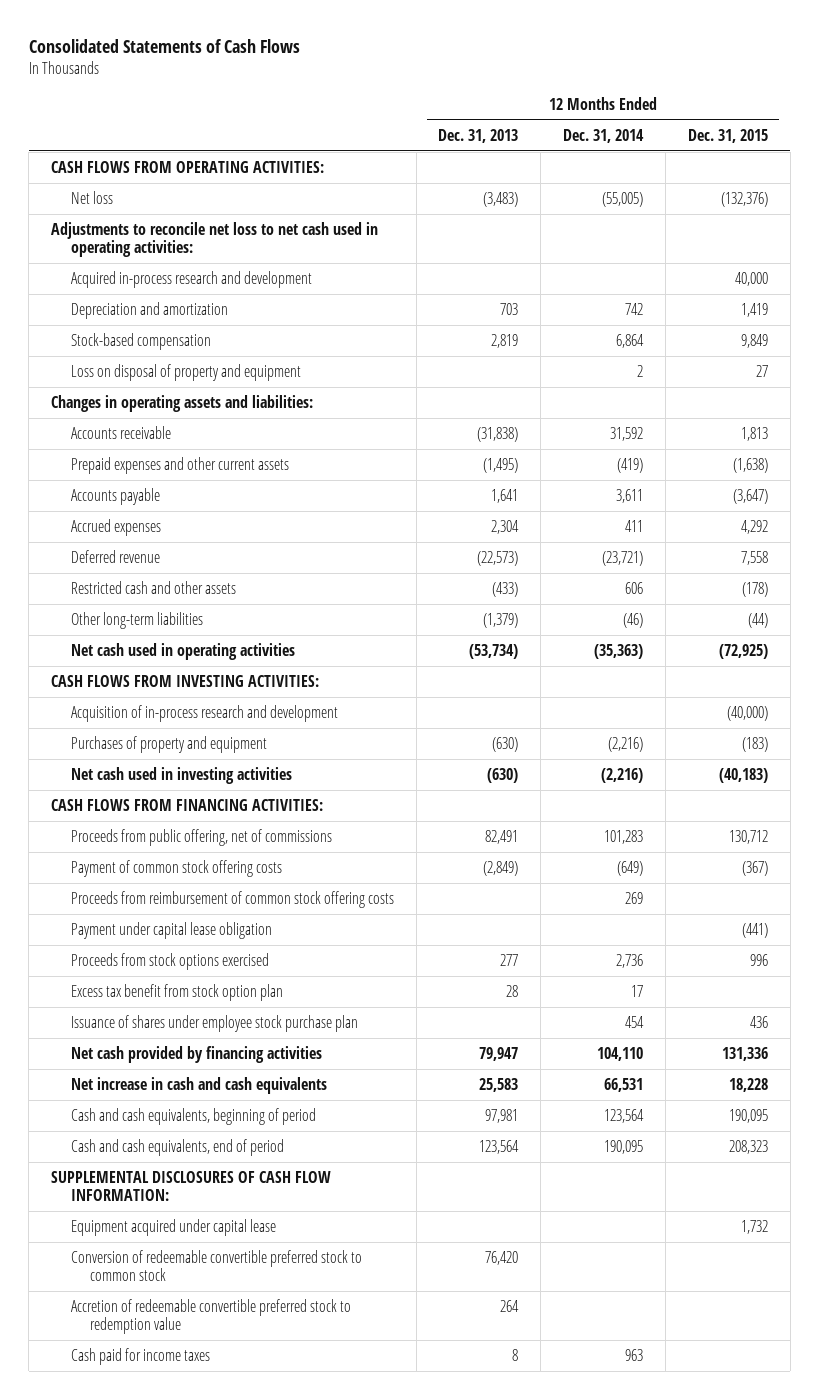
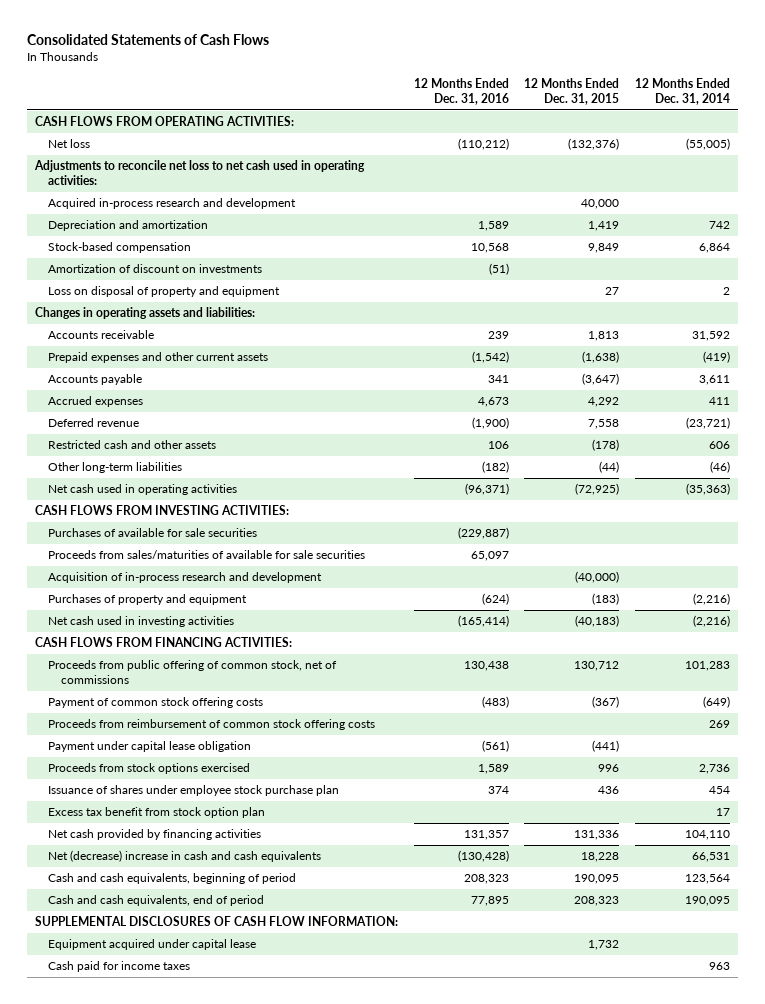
- | 12 Months Ended Dec. 31, 2013 | 12 Months Ended Dec. 31, 2014 | 12 Months Ended Dec. 31, 2015
+ | 12 Months Ended Dec. 31, 2016 | 12 Months Ended Dec. 31, 2015 | 12 Months Ended Dec. 31, 2014
+ Amortization of discount on investments | (51) | |
+ Purchases of available for sale securities | (229,887) | |
+ Proceeds from sales/maturities of available for sale securities | 65,097 | |
- Proceeds from public offering, net of commissions | 82,491 | 101,283 | 130,712
+ Proceeds from public offering of common stock, net of commissions | 130,438 | 130,712 | 101,283
moved down: Excess tax benefit from stock option plan | | | 17
- Net increase in cash and cash equivalents | 25,583 | 66,531 | 18,228
+ Net (decrease) increase in cash and cash equivalents | (130,428) | 18,228 | 66,531
- Conversion of redeemable convertible preferred stock to common stock | 76,420 | |
- Accretion of redeemable convertible preferred stock to redemption value | 264 | |

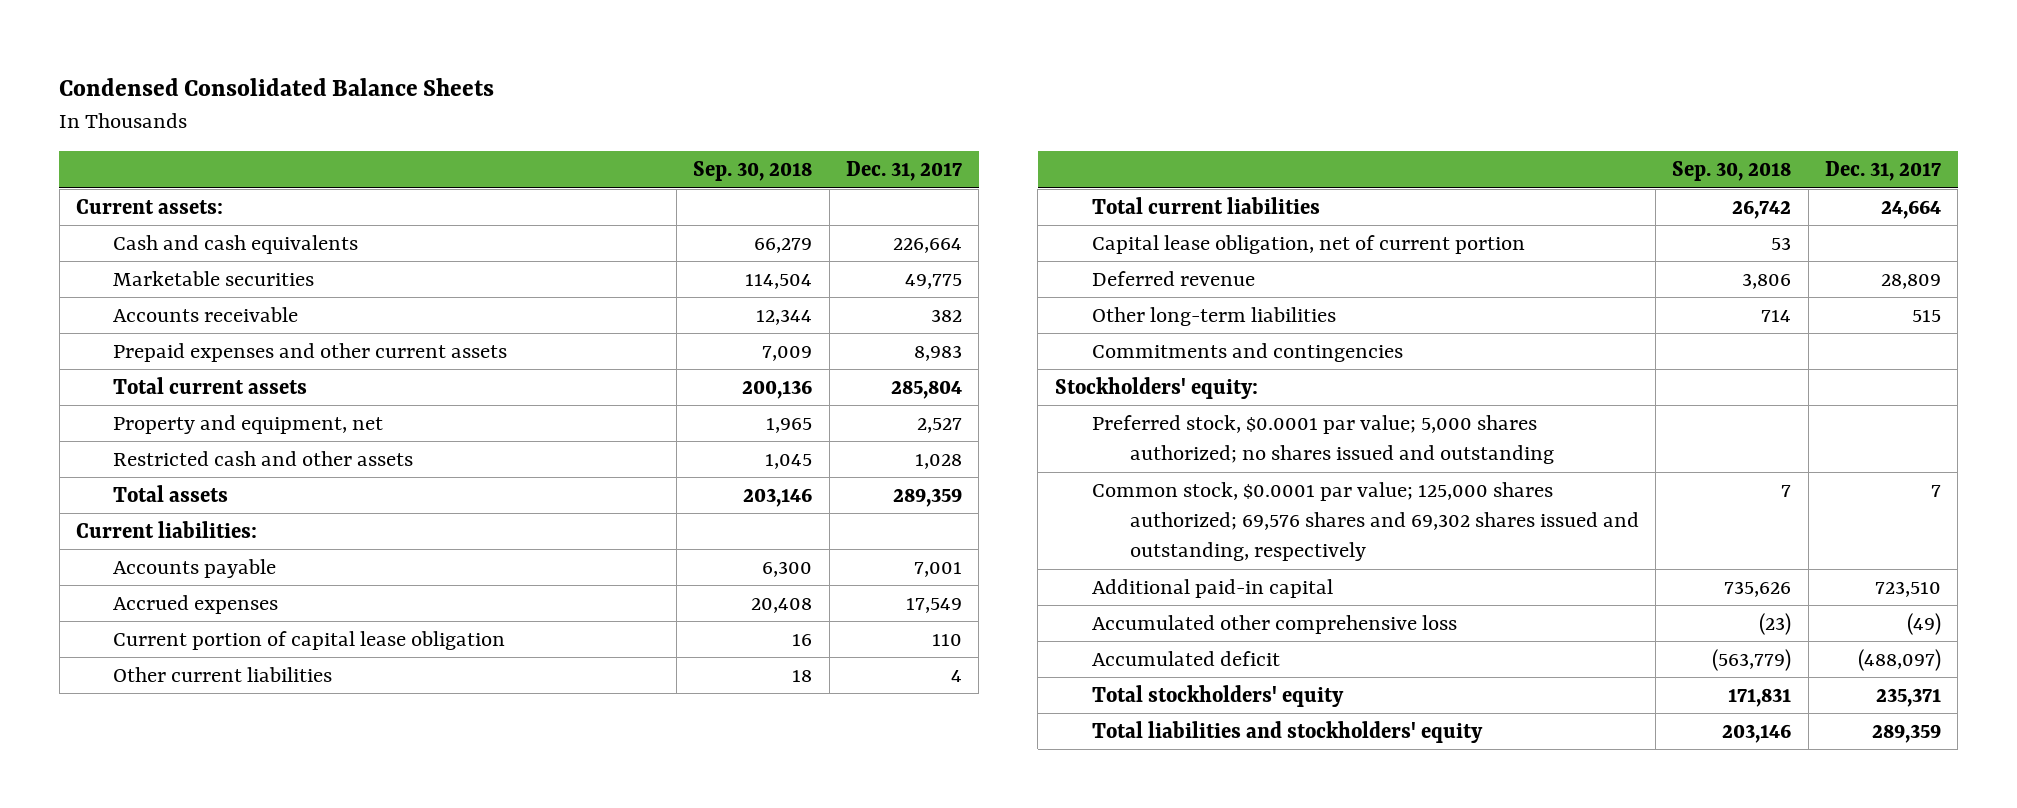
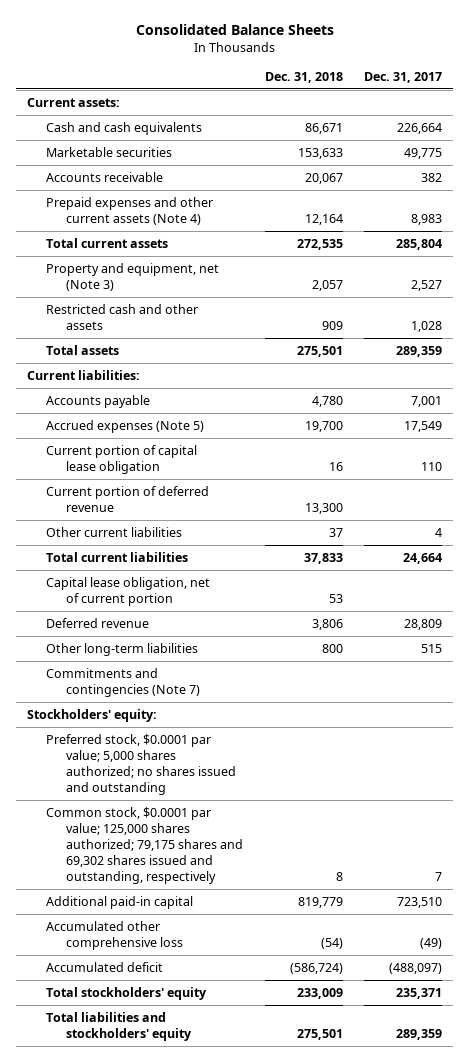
- Condensed Consolidated Balance Sheets
+ Consolidated Balance Sheets
- | Sep. 30, 2018 | Dec. 31, 2017
+ | Dec. 31, 2018 | Dec. 31, 2017
- Prepaid expenses and other current assets | 7,009 | 8,983
+ Prepaid expenses and other current assets (Note 4) | 12,164 | 8,983
- Property and equipment, net | 1,965 | 2,527
+ Property and equipment, net (Note 3) | 2,057 | 2,527
- Accrued expenses | 20,408 | 17,549
+ Accrued expenses (Note 5) | 19,700 | 17,549
+ Current portion of deferred revenue | 13,300 |
- Commitments and contingencies
+ Commitments and contingencies (Note 7)
- Common stock, $0.0001 par value; 125,000 shares authorized; 69,576 shares and 69,302 shares issued and outstanding, respectively | 7 | 7
+ Common stock, $0.0001 par value; 125,000 shares authorized; 79,175 shares and 69,302 shares issued and outstanding, respectively | 8 | 7

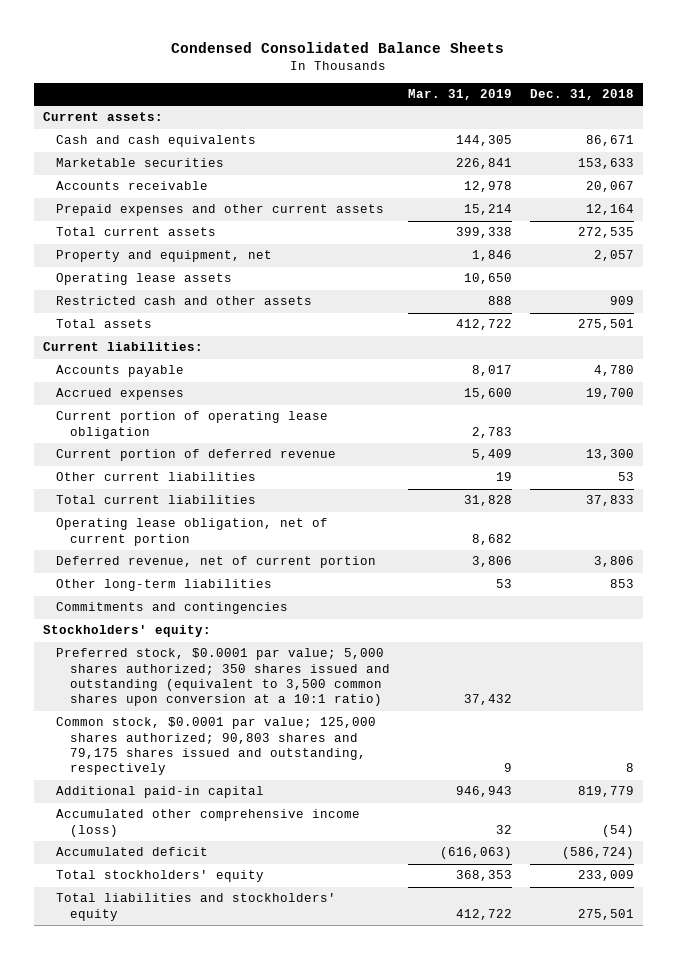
- Consolidated Balance Sheets
+ Condensed Consolidated Balance Sheets
- | Dec. 31, 2018 | Dec. 31, 2017
+ | Mar. 31, 2019 | Dec. 31, 2018
- Prepaid expenses and other current assets (Note 4) | 12,164 | 8,983
+ Prepaid expenses and other current assets | 15,214 | 12,164
- Property and equipment, net (Note 3) | 2,057 | 2,527
+ Property and equipment, net | 1,846 | 2,057
+ Operating lease assets | 10,650 |
- Accrued expenses (Note 5) | 19,700 | 17,549
- Current portion of capital lease obligation | 16 | 110
+ Accrued expenses | 15,600 | 19,700
+ Current portion of operating lease obligation | 2,783 |
- Other current liabilities | 37 | 4
+ Other current liabilities | 19 | 53
- Capital lease obligation, net of current portion | 53 |
- Deferred revenue | 3,806 | 28,809
- Other long-term liabilities | 800 | 515
- Commitments and contingencies (Note 7)
+ Operating lease obligation, net of current portion | 8,682 |
+ Deferred revenue, net of current portion | 3,806 | 3,806
+ Other long-term liabilities | 53 | 853
+ Commitments and contingencies
- Preferred stock, $0.0001 par value; 5,000 shares authorized; no shares issued and outstanding
- Common stock, $0.0001 par value; 125,000 shares authorized; 79,175 shares and 69,302 shares issued and outstanding, respectively | 8 | 7
+ Preferred stock, $0.0001 par value; 5,000 shares authorized; 350 shares issued and outstanding (equivalent to 3,500 common shares upon conversion at a 10:1 ratio) | 37,432 |
+ Common stock, $0.0001 par value; 125,000 shares authorized; 90,803 shares and 79,175 shares issued and outstanding, respectively | 9 | 8
- Accumulated other comprehensive loss | (54) | (49)
+ Accumulated other comprehensive income (loss) | 32 | (54)

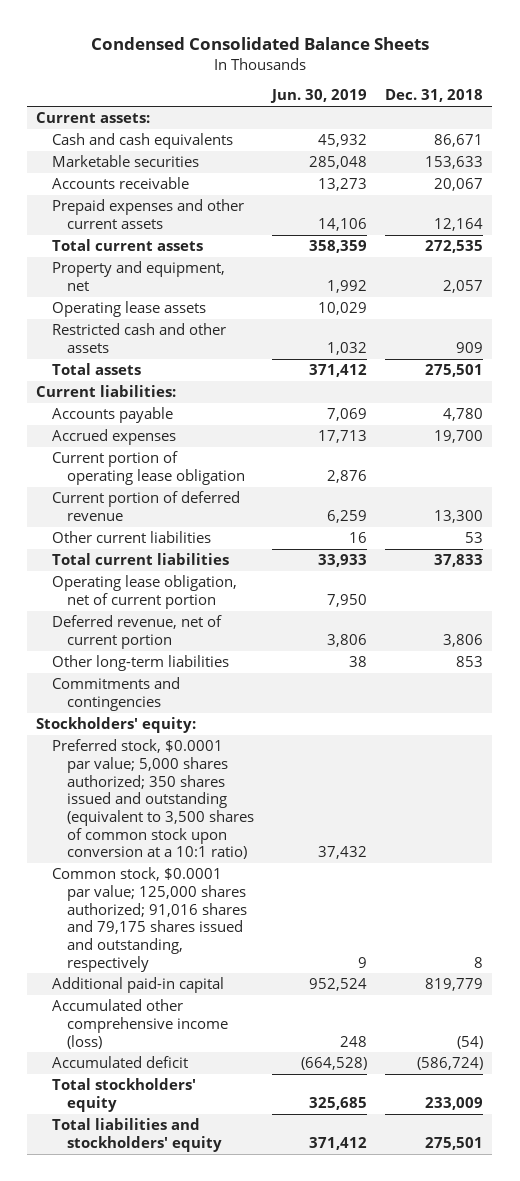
- | Mar. 31, 2019 | Dec. 31, 2018
+ | Jun. 30, 2019 | Dec. 31, 2018
- Preferred stock, $0.0001 par value; 5,000 shares authorized; 350 shares issued and outstanding (equivalent to 3,500 common shares upon conversion at a 10:1 ratio) | 37,432 |
- Common stock, $0.0001 par value; 125,000 shares authorized; 90,803 shares and 79,175 shares issued and outstanding, respectively | 9 | 8
+ Preferred stock, $0.0001 par value; 5,000 shares authorized; 350 shares issued and outstanding (equivalent to 3,500 shares of common stock upon conversion at a 10:1 ratio) | 37,432 |
+ Common stock, $0.0001 par value; 125,000 shares authorized; 91,016 shares and 79,175 shares issued and outstanding, respectively | 9 | 8

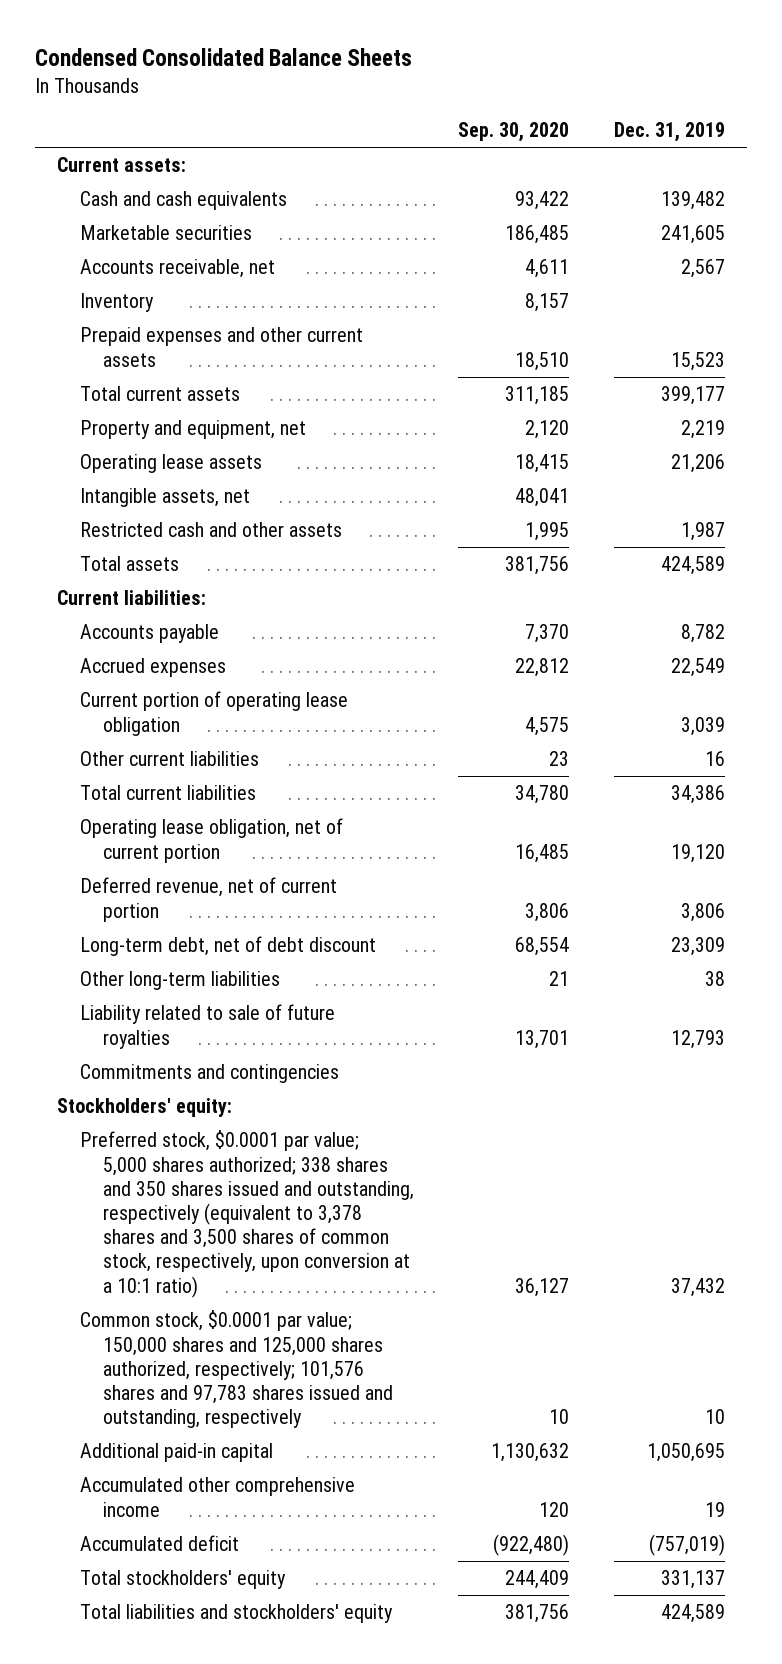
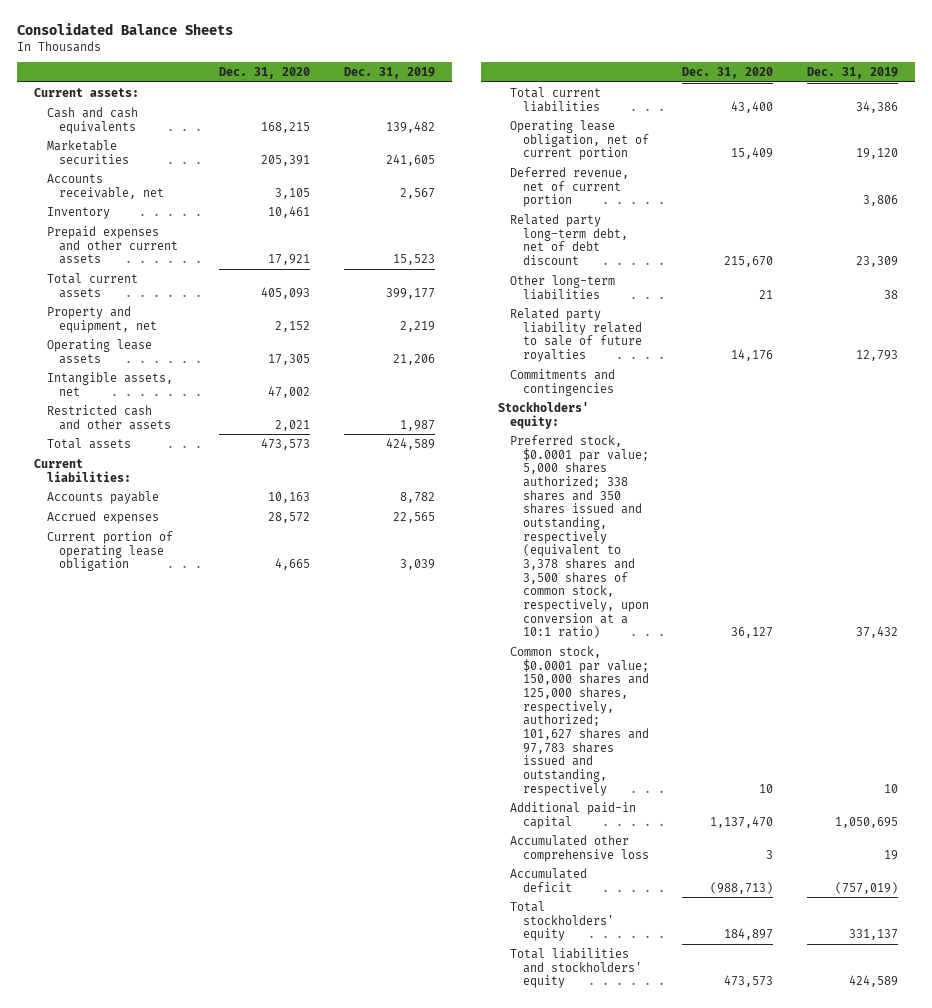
- Condensed Consolidated Balance Sheets
+ Consolidated Balance Sheets
- | Sep. 30, 2020 | Dec. 31, 2019
+ | Dec. 31, 2020 | Dec. 31, 2019
- Accrued expenses | 22,812 | 22,549
+ Accrued expenses | 28,572 | 22,565
- Other current liabilities | 23 | 16
- Long-term debt, net of debt discount | 68,554 | 23,309
+ Related party long-term debt, net of debt discount | 215,670 | 23,309
- Liability related to sale of future royalties | 13,701 | 12,793
+ Related party liability related to sale of future royalties | 14,176 | 12,793
- Common stock, $0.0001 par value; 150,000 shares and 125,000 shares authorized, respectively; 101,576 shares and 97,783 shares issued and outstanding, respectively | 10 | 10
+ Common stock, $0.0001 par value; 150,000 shares and 125,000 shares, respectively, authorized; 101,627 shares and 97,783 shares issued and outstanding, respectively | 10 | 10
- Accumulated other comprehensive income | 120 | 19
+ Accumulated other comprehensive loss | 3 | 19

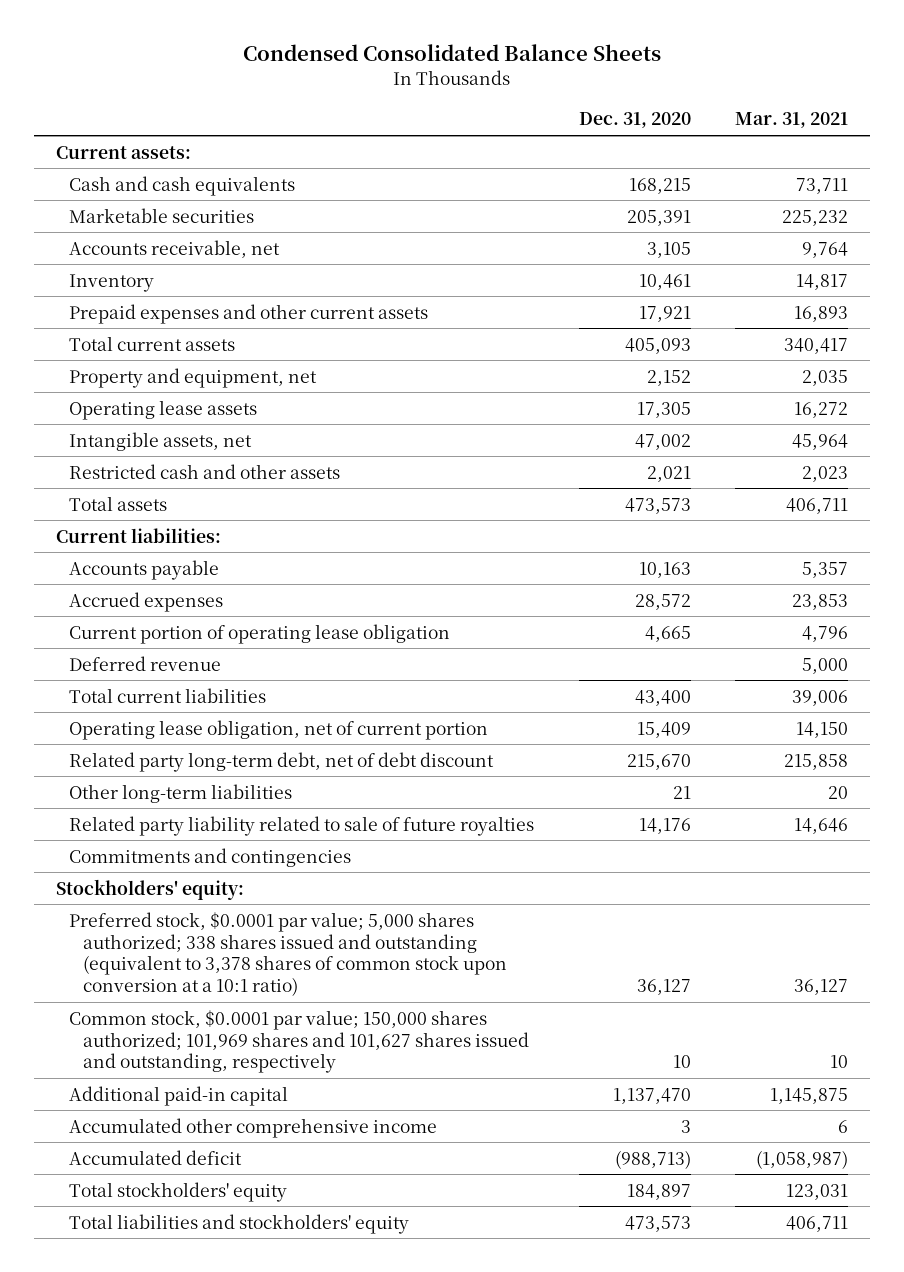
- Consolidated Balance Sheets
+ Condensed Consolidated Balance Sheets
- | Dec. 31, 2020 | Dec. 31, 2019
+ | Dec. 31, 2020 | Mar. 31, 2021
+ Deferred revenue | | 5,000
- Deferred revenue, net of current portion | | 3,806
- Preferred stock, $0.0001 par value; 5,000 shares authorized; 338 shares and 350 shares issued and outstanding, respectively (equivalent to 3,378 shares and 3,500 shares of common stock, respectively, upon conversion at a 10:1 ratio) | 36,127 | 37,432
- Common stock, $0.0001 par value; 150,000 shares and 125,000 shares, respectively, authorized; 101,627 shares and 97,783 shares issued and outstanding, respectively | 10 | 10
+ Preferred stock, $0.0001 par value; 5,000 shares authorized; 338 shares issued and outstanding (equivalent to 3,378 shares of common stock upon conversion at a 10:1 ratio) | 36,127 | 36,127
+ Common stock, $0.0001 par value; 150,000 shares authorized; 101,969 shares and 101,627 shares issued and outstanding, respectively | 10 | 10
- Accumulated other comprehensive loss | 3 | 19
+ Accumulated other comprehensive income | 3 | 6

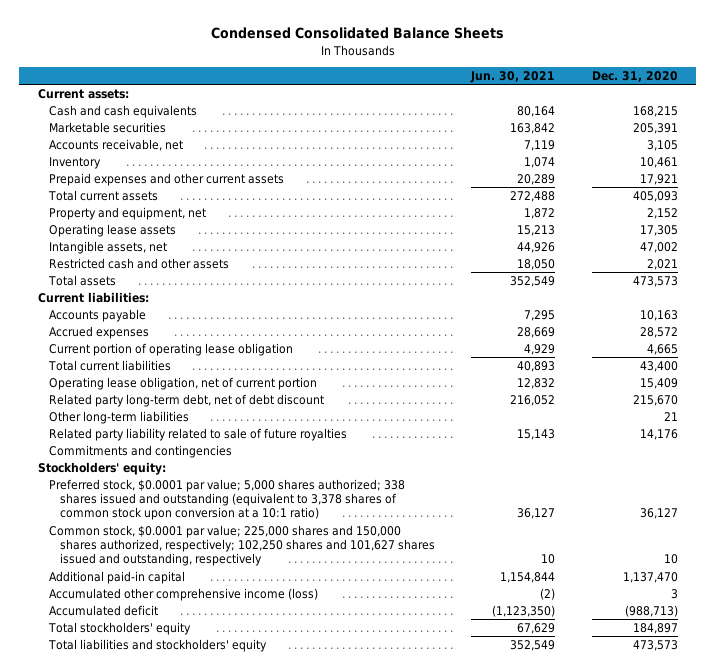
- | Dec. 31, 2020 | Mar. 31, 2021
+ | Jun. 30, 2021 | Dec. 31, 2020
- Deferred revenue | | 5,000
- Common stock, $0.0001 par value; 150,000 shares authorized; 101,969 shares and 101,627 shares issued and outstanding, respectively | 10 | 10
+ Common stock, $0.0001 par value; 225,000 shares and 150,000 shares authorized, respectively; 102,250 shares and 101,627 shares issued and outstanding, respectively | 10 | 10
- Accumulated other comprehensive income | 3 | 6
+ Accumulated other comprehensive income (loss) | (2) | 3

